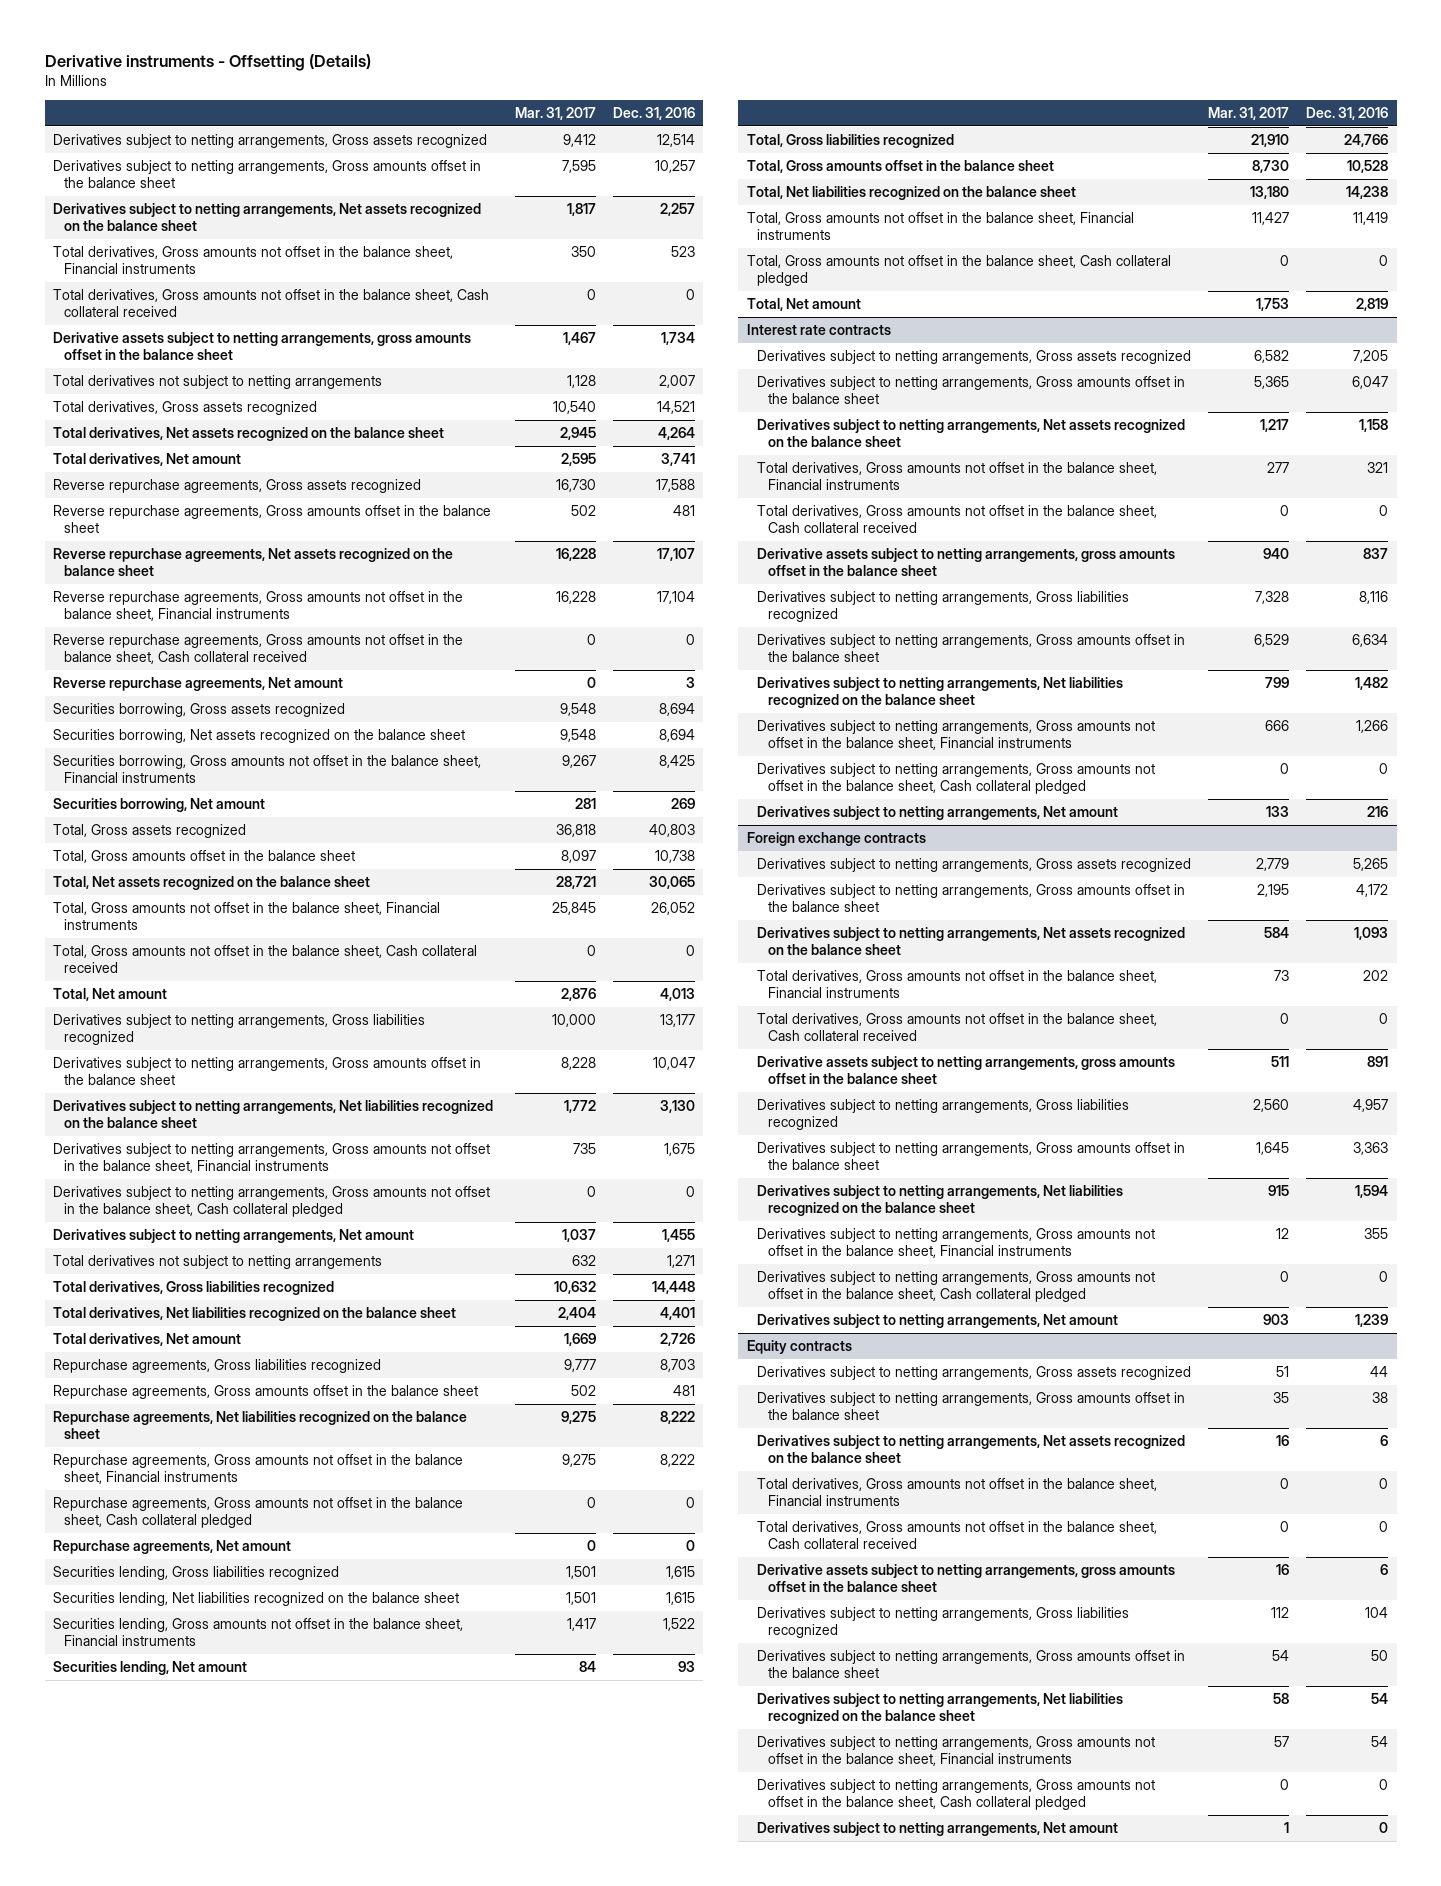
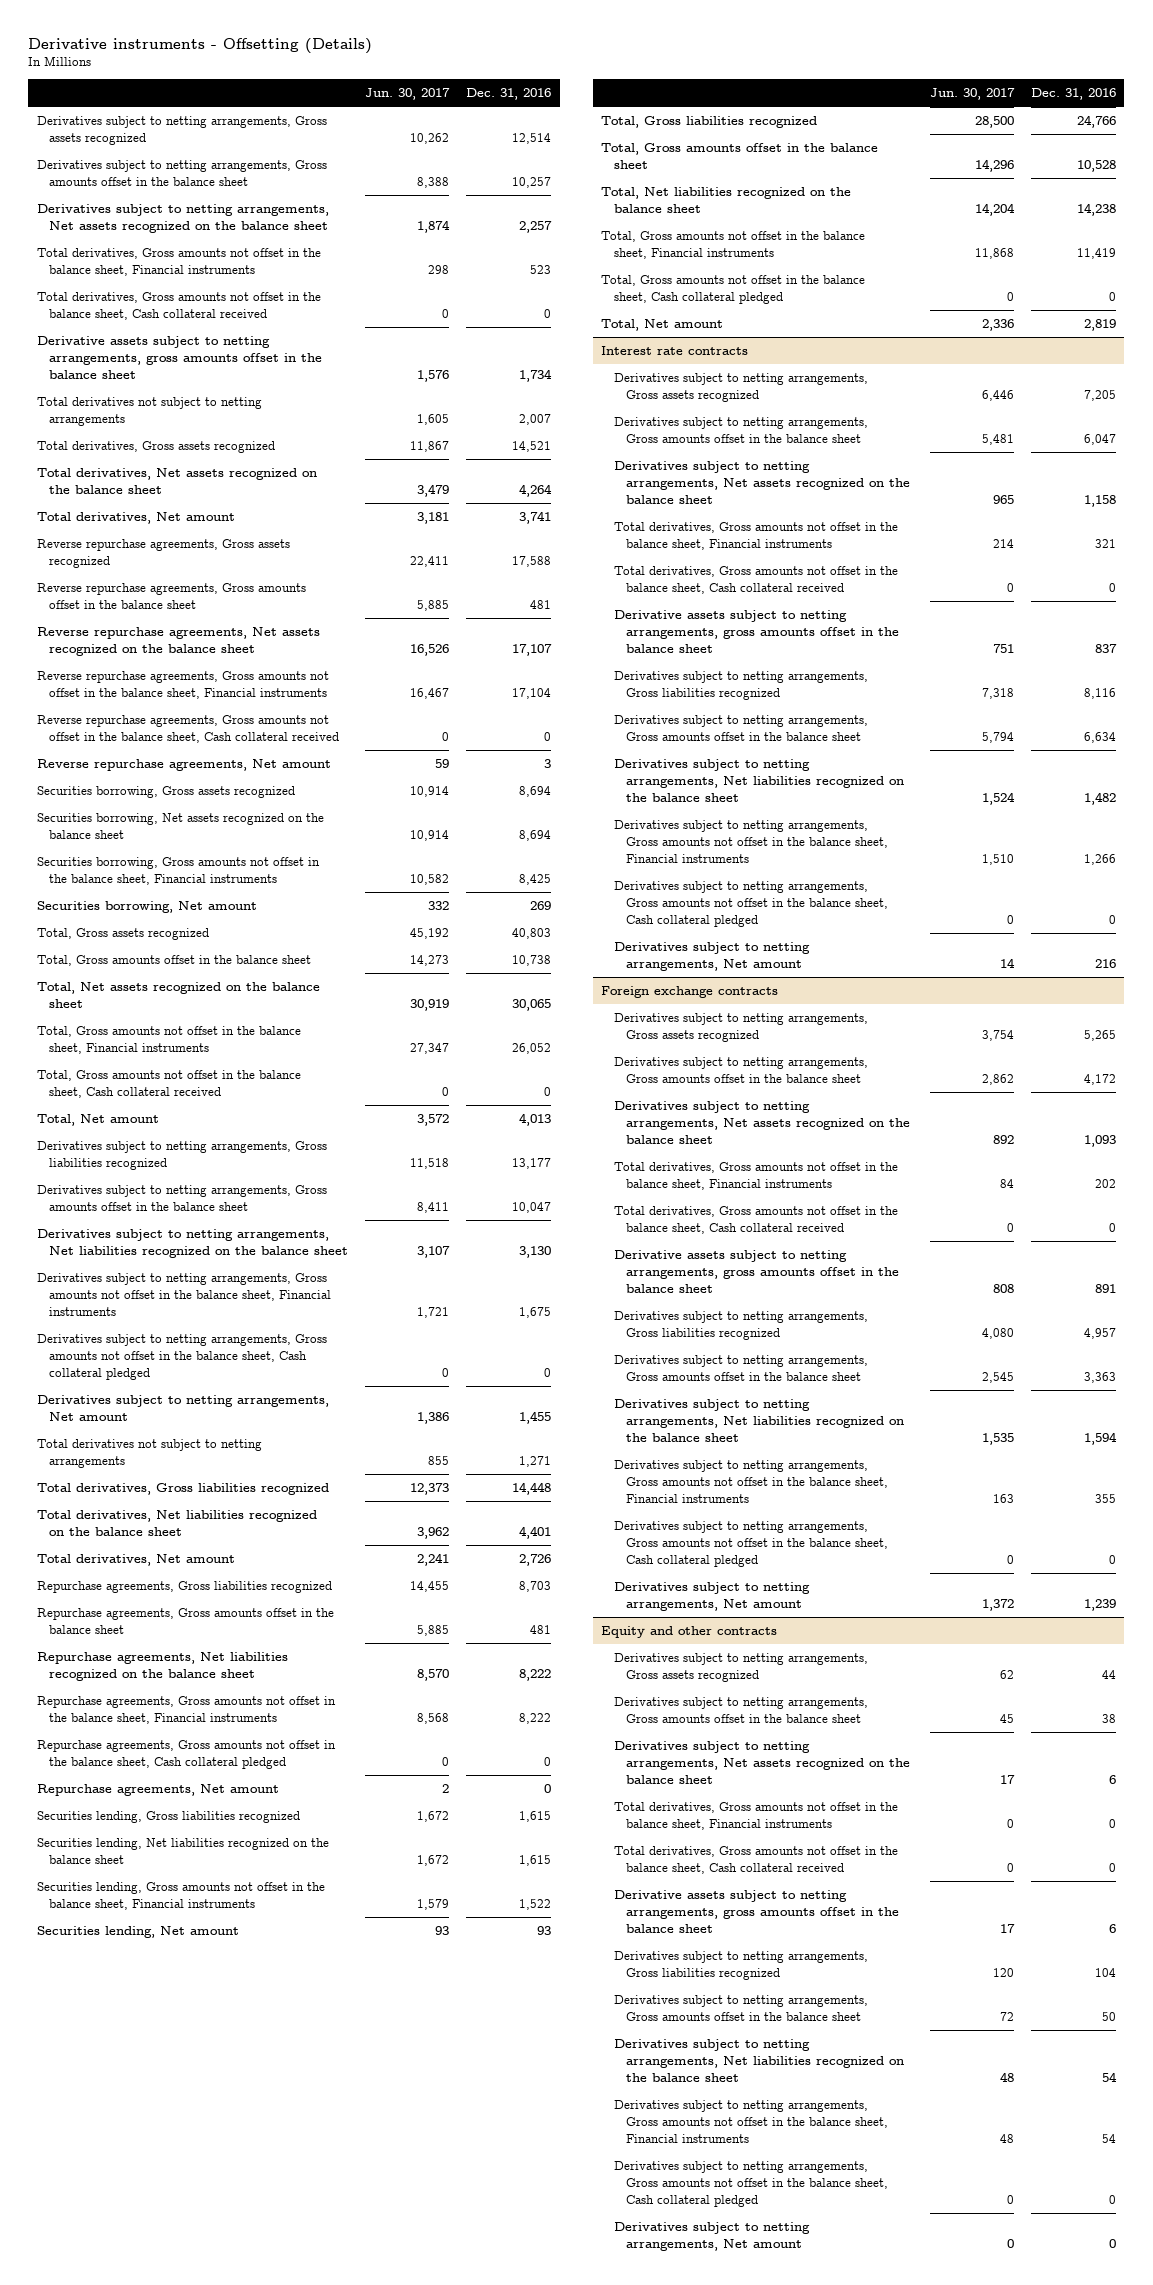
- | Mar. 31, 2017 | Dec. 31, 2016
+ | Jun. 30, 2017 | Dec. 31, 2016
- Equity contracts
+ Equity and other contracts

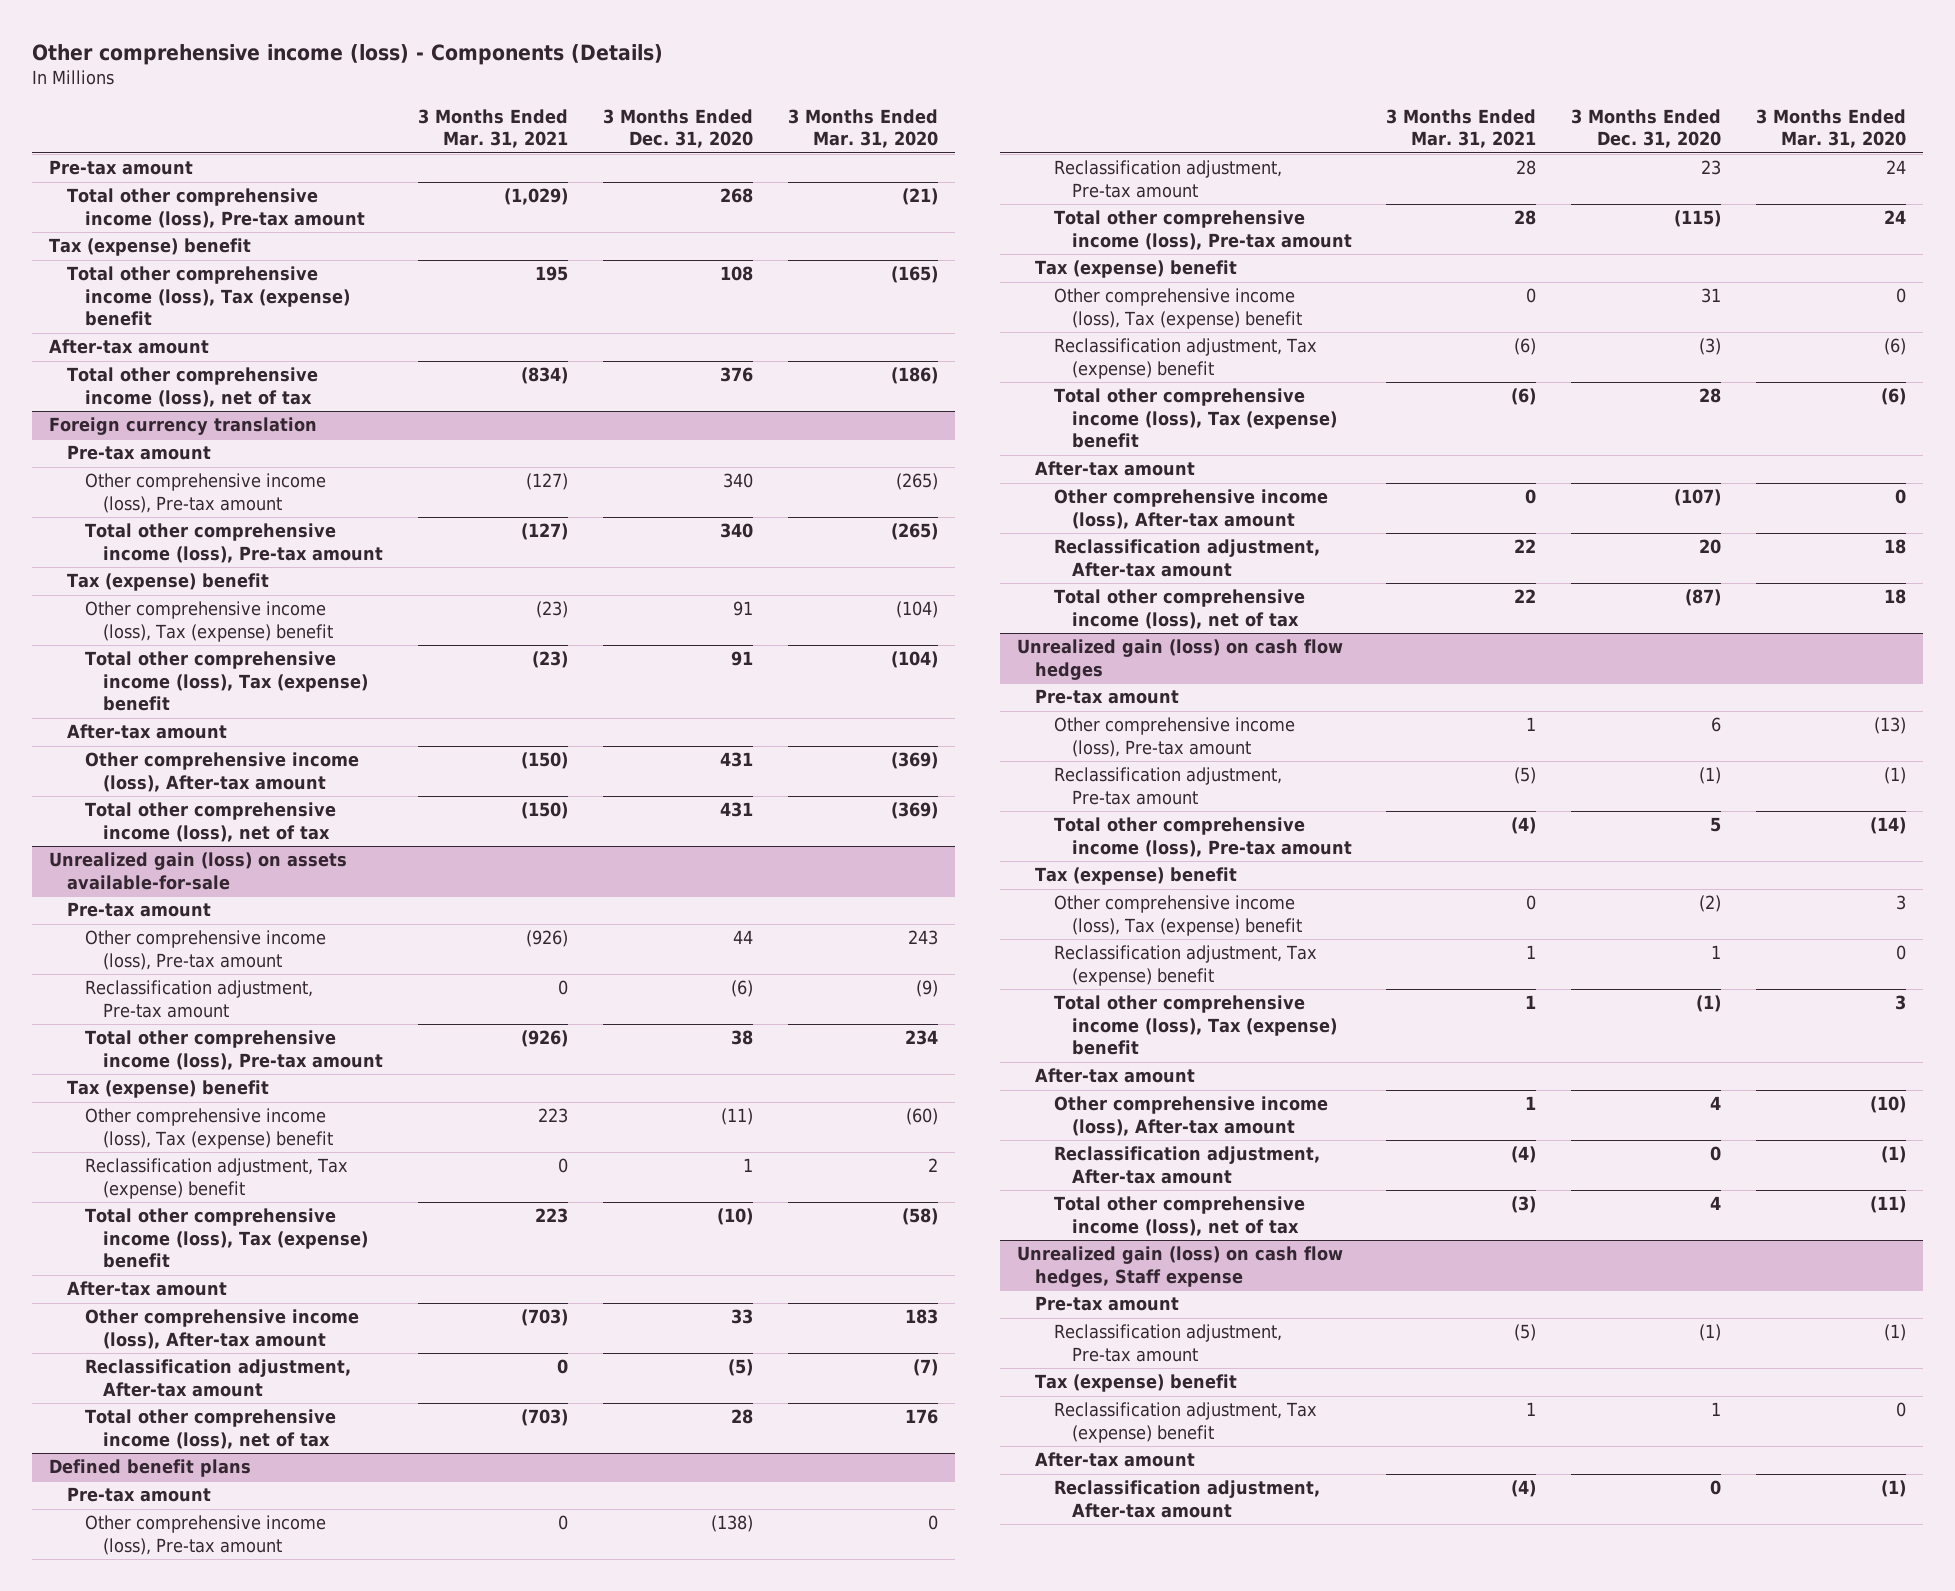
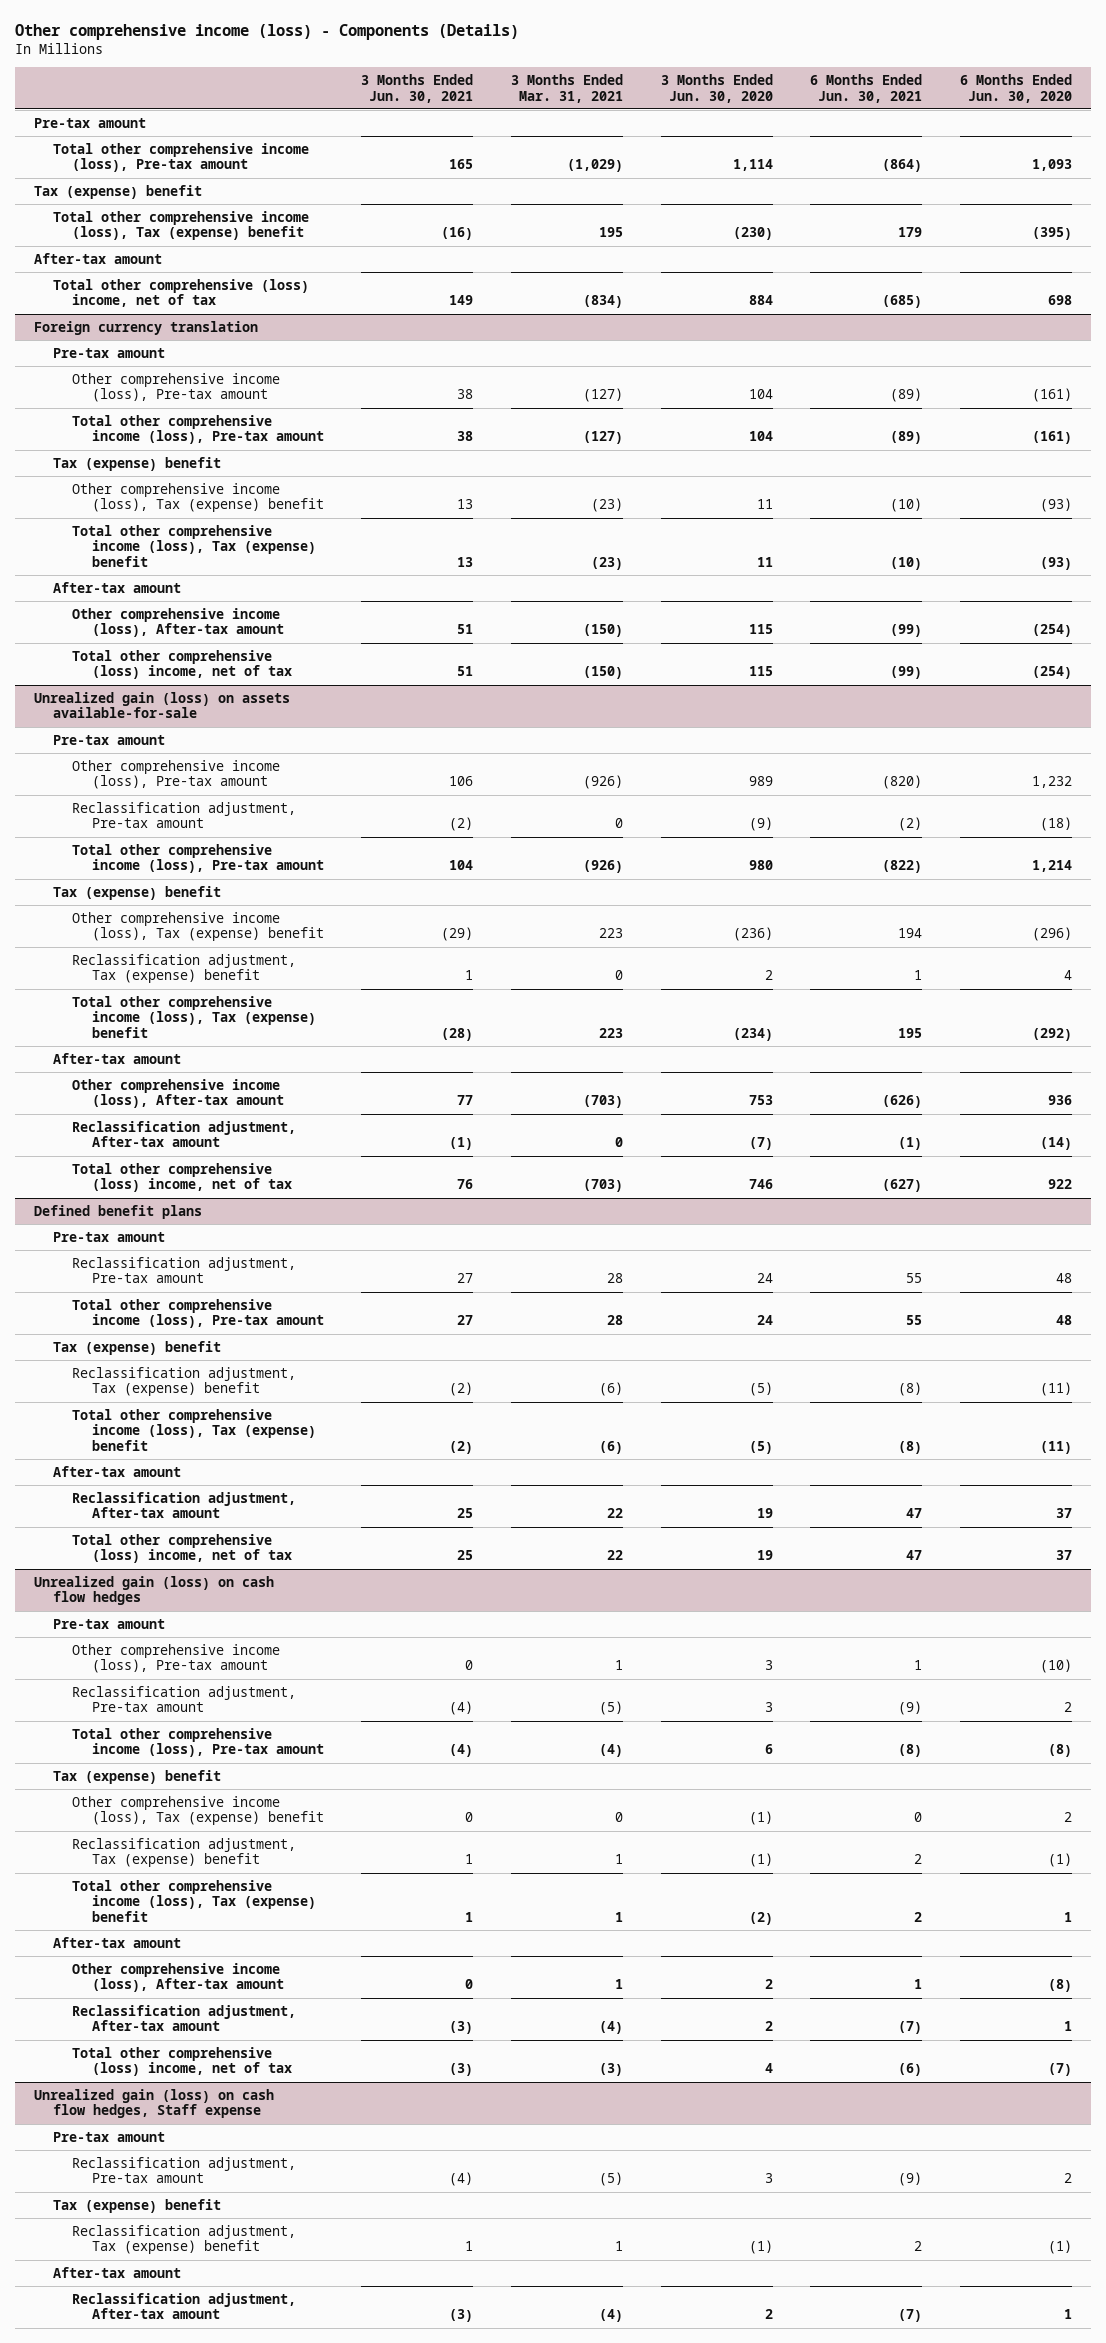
- | 3 Months Ended Mar. 31, 2021 | 3 Months Ended Dec. 31, 2020 | 3 Months Ended Mar. 31, 2020
+ | 3 Months Ended Jun. 30, 2021 | 3 Months Ended Mar. 31, 2021 | 3 Months Ended Jun. 30, 2020 | 6 Months Ended Jun. 30, 2021 | 6 Months Ended Jun. 30, 2020
- Total other comprehensive income (loss), net of tax | (834) | 376 | (186)
+ Total other comprehensive (loss) income, net of tax | 149 | (834) | 884 | (685) | 698
@ Foreign currency translation
- Total other comprehensive income (loss), net of tax | (150) | 431 | (369)
+ Total other comprehensive (loss) income, net of tax | 51 | (150) | 115 | (99) | (254)
@ Unrealized gain (loss) on assets available-for-sale
- Total other comprehensive income (loss), net of tax | (703) | 28 | 176
+ Total other comprehensive (loss) income, net of tax | 76 | (703) | 746 | (627) | 922
@ Defined benefit plans
- Other comprehensive income (loss), Pre-tax amount | 0 | (138) | 0
- Other comprehensive income (loss), Tax (expense) benefit | 0 | 31 | 0
- Other comprehensive income (loss), After-tax amount | 0 | (107) | 0
- Total other comprehensive income (loss), net of tax | 22 | (87) | 18
+ Total other comprehensive (loss) income, net of tax | 25 | 22 | 19 | 47 | 37
@ Unrealized gain (loss) on cash flow hedges
- Total other comprehensive income (loss), net of tax | (3) | 4 | (11)
+ Total other comprehensive (loss) income, net of tax | (3) | (3) | 4 | (6) | (7)

